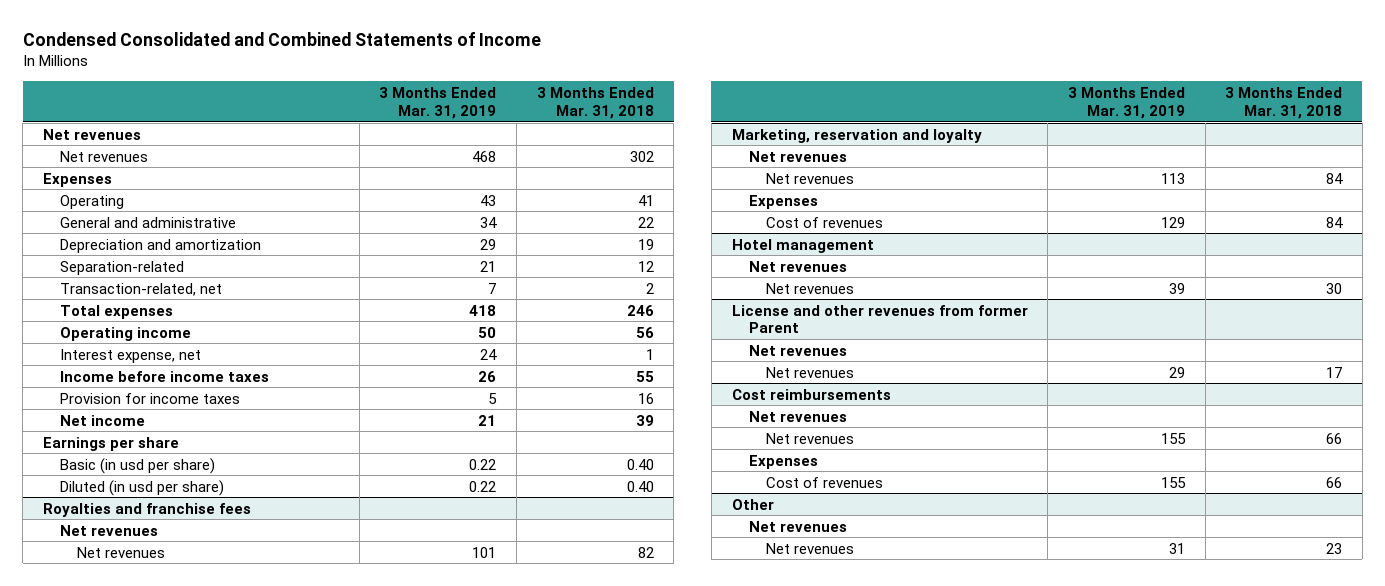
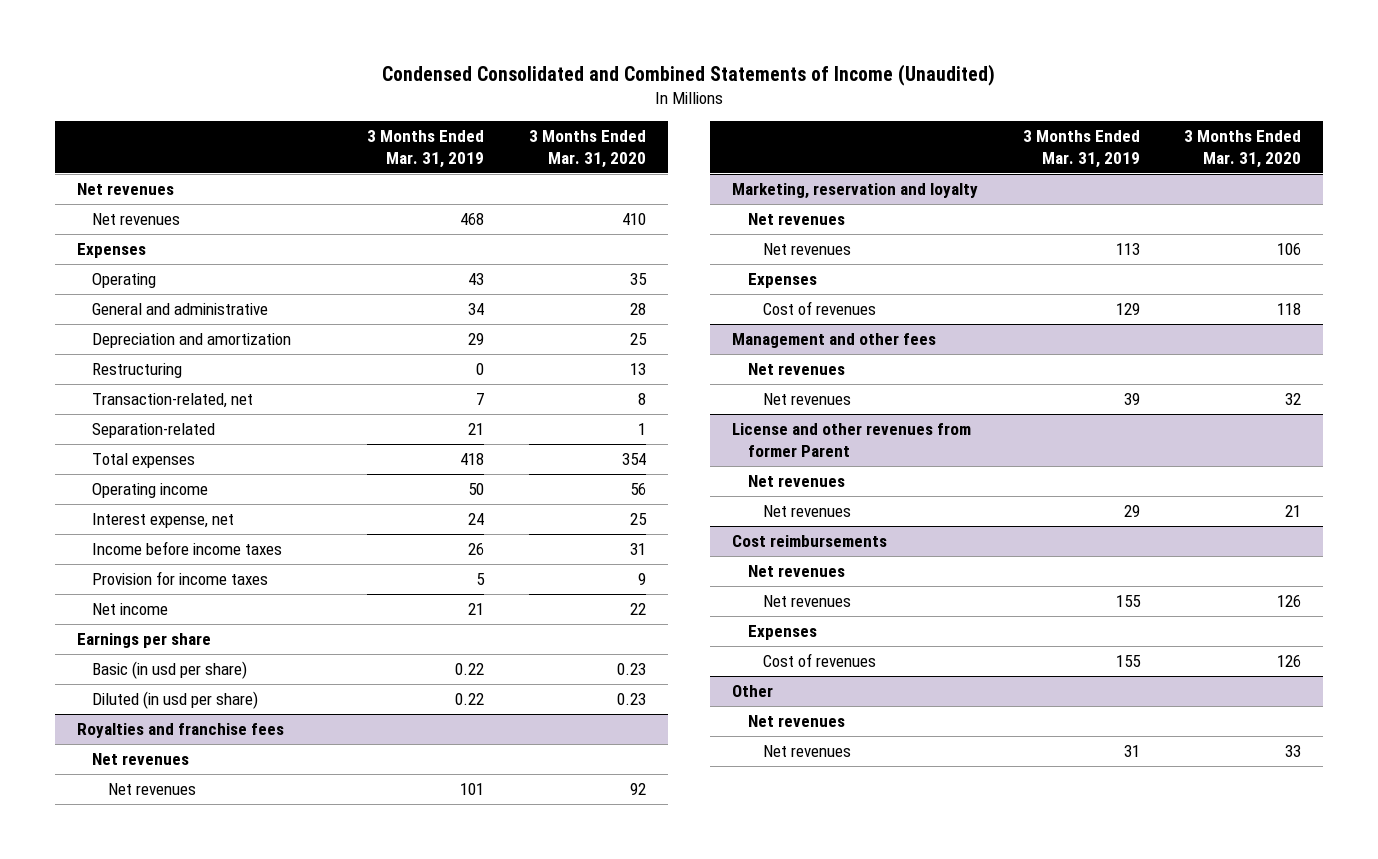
- Condensed Consolidated and Combined Statements of Income
+ Condensed Consolidated and Combined Statements of Income (Unaudited)
- | 3 Months Ended Mar. 31, 2019 | 3 Months Ended Mar. 31, 2018
+ | 3 Months Ended Mar. 31, 2019 | 3 Months Ended Mar. 31, 2020
+ Restructuring | 0 | 13
moved down: Separation-related | 21 | 1
- Hotel management
+ Management and other fees

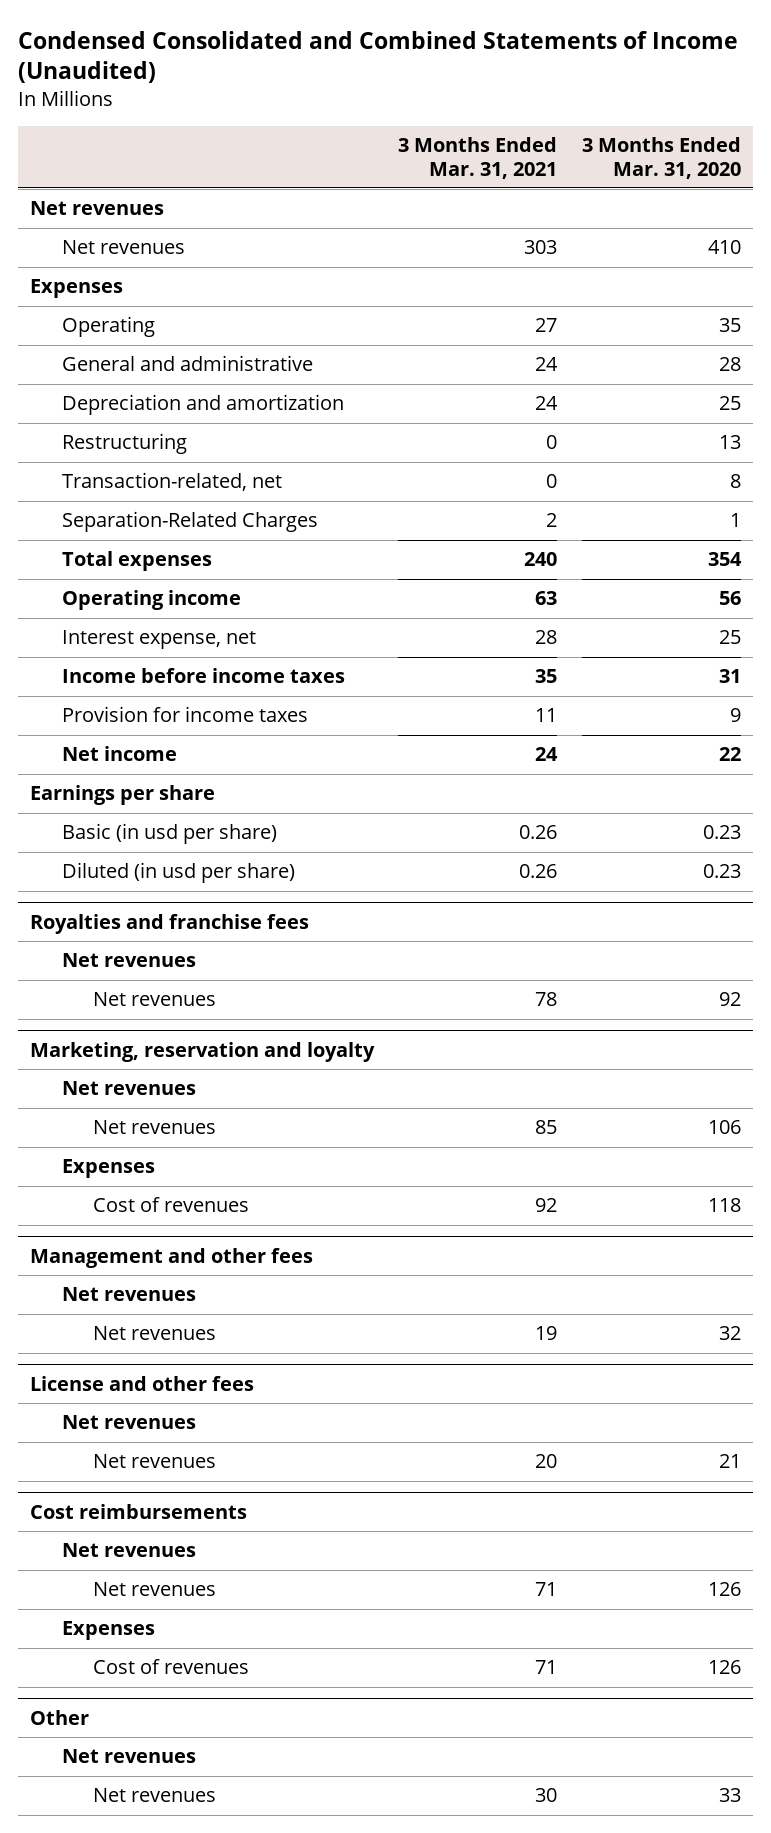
- | 3 Months Ended Mar. 31, 2019 | 3 Months Ended Mar. 31, 2020
+ | 3 Months Ended Mar. 31, 2021 | 3 Months Ended Mar. 31, 2020
- Separation-related | 21 | 1
+ Separation-Related Charges | 2 | 1
- License and other revenues from former Parent
+ License and other fees

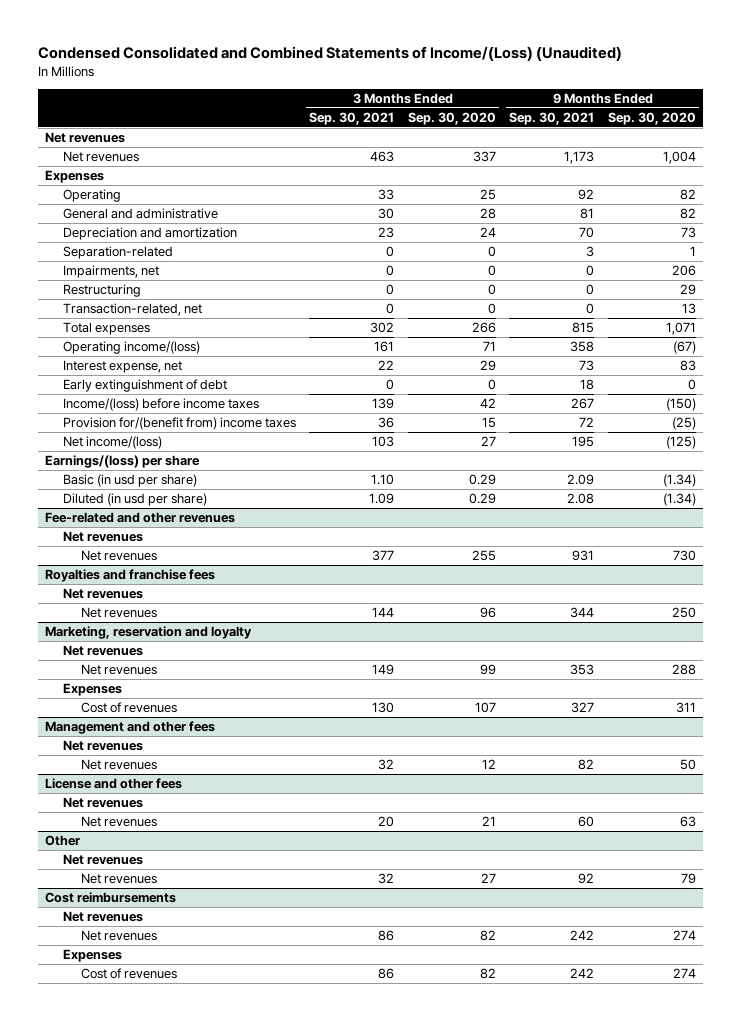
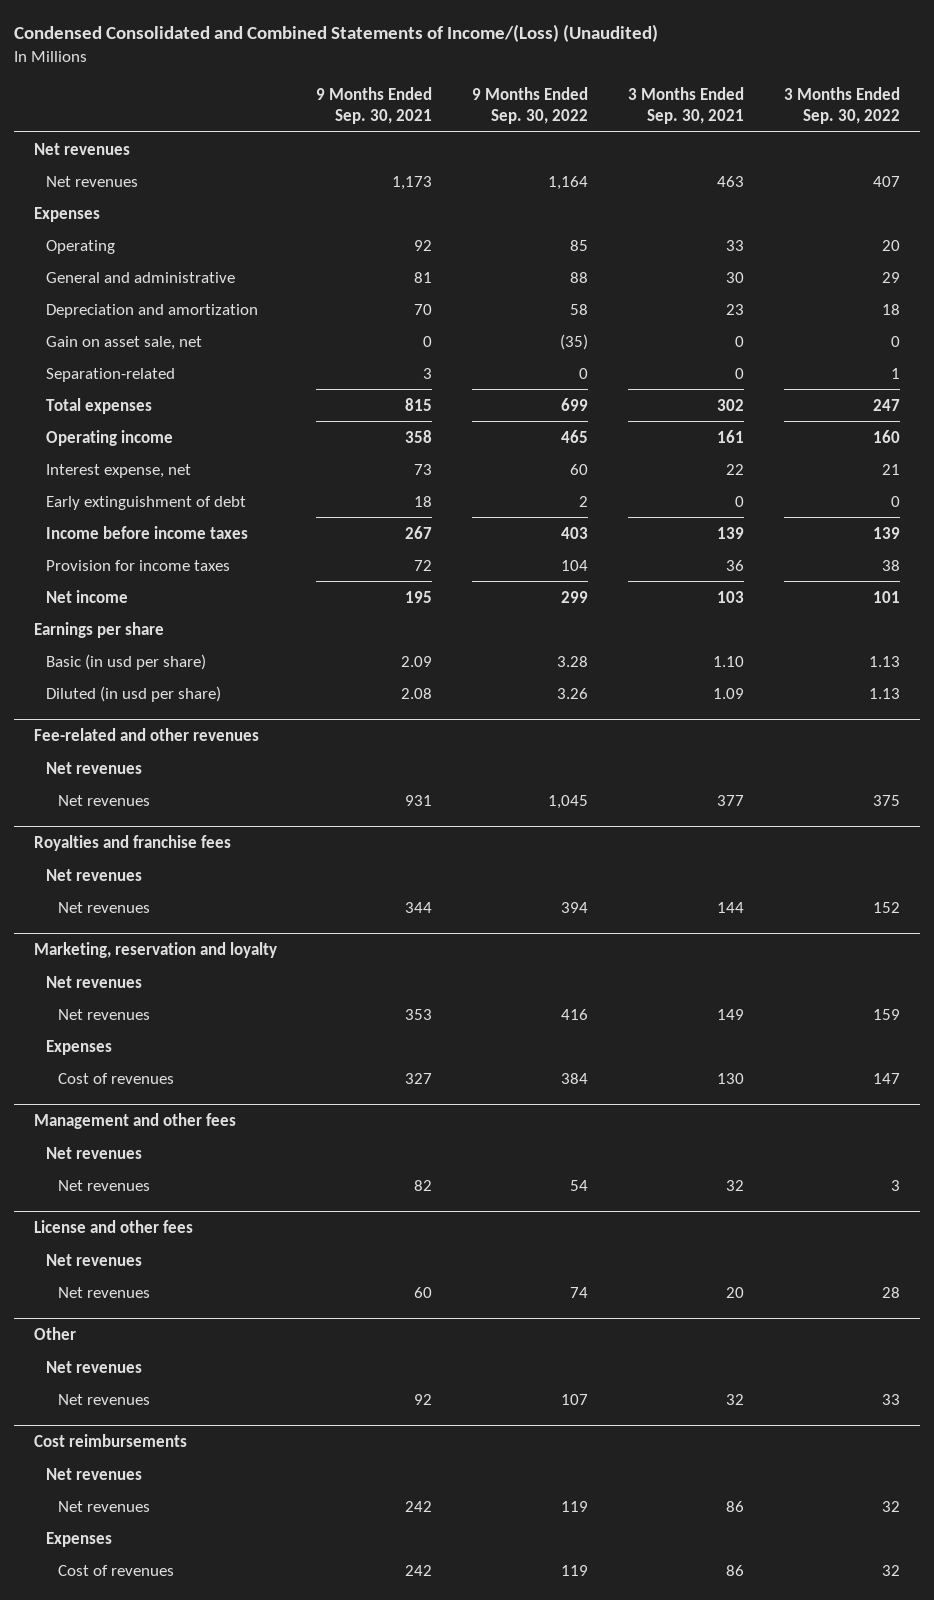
- | 3 Months Ended Sep. 30, 2021 | 3 Months Ended Sep. 30, 2020 | 9 Months Ended Sep. 30, 2021 | 9 Months Ended Sep. 30, 2020
+ | 9 Months Ended Sep. 30, 2021 | 9 Months Ended Sep. 30, 2022 | 3 Months Ended Sep. 30, 2021 | 3 Months Ended Sep. 30, 2022
+ Gain on asset sale, net | 0 | (35) | 0 | 0
- Impairments, net | 0 | 0 | 0 | 206
- Restructuring | 0 | 0 | 0 | 29
- Transaction-related, net | 0 | 0 | 0 | 13
- Operating income/(loss) | 161 | 71 | 358 | (67)
+ Operating income | 358 | 465 | 161 | 160
- Income/(loss) before income taxes | 139 | 42 | 267 | (150)
- Provision for/(benefit from) income taxes | 36 | 15 | 72 | (25)
- Net income/(loss) | 103 | 27 | 195 | (125)
- Earnings/(loss) per share
+ Income before income taxes | 267 | 403 | 139 | 139
+ Provision for income taxes | 72 | 104 | 36 | 38
+ Net income | 195 | 299 | 103 | 101
+ Earnings per share

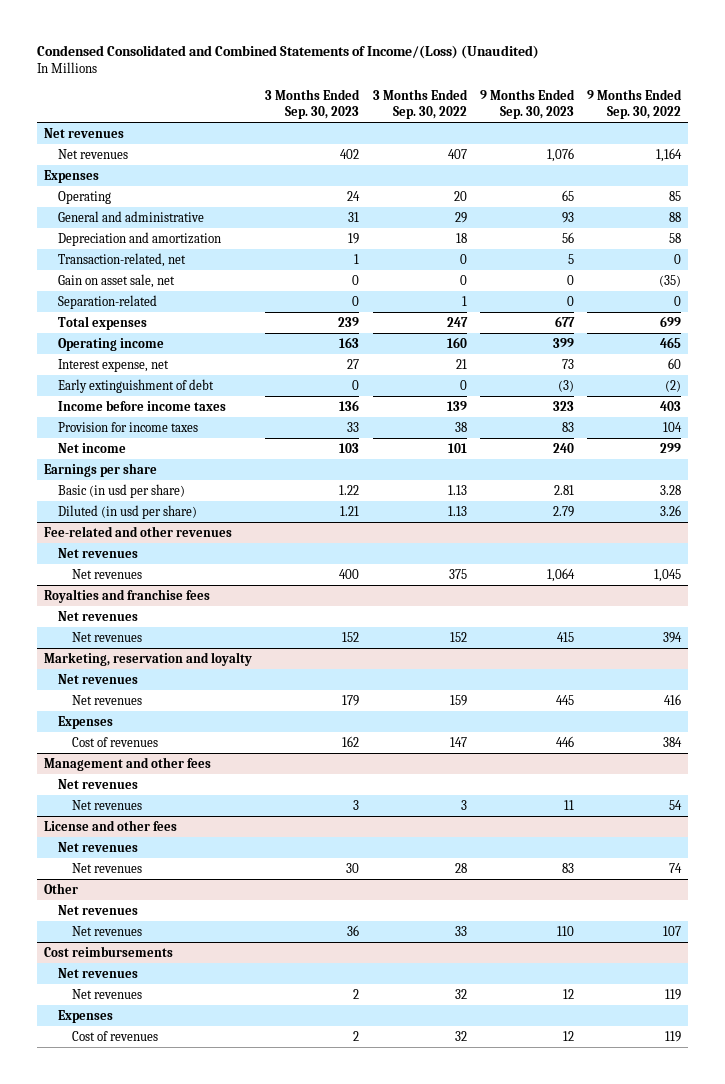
- | 9 Months Ended Sep. 30, 2021 | 9 Months Ended Sep. 30, 2022 | 3 Months Ended Sep. 30, 2021 | 3 Months Ended Sep. 30, 2022
+ | 3 Months Ended Sep. 30, 2023 | 3 Months Ended Sep. 30, 2022 | 9 Months Ended Sep. 30, 2023 | 9 Months Ended Sep. 30, 2022
+ Transaction-related, net | 1 | 0 | 5 | 0
- Early extinguishment of debt | 18 | 2 | 0 | 0
+ Early extinguishment of debt | 0 | 0 | (3) | (2)

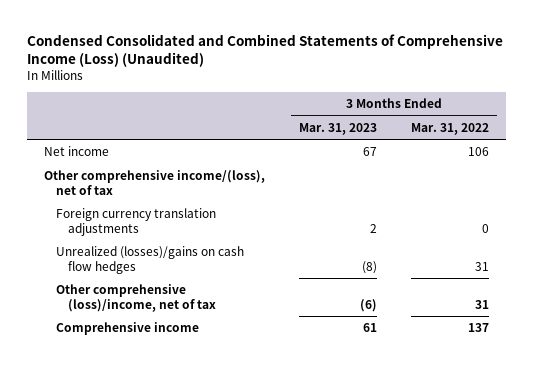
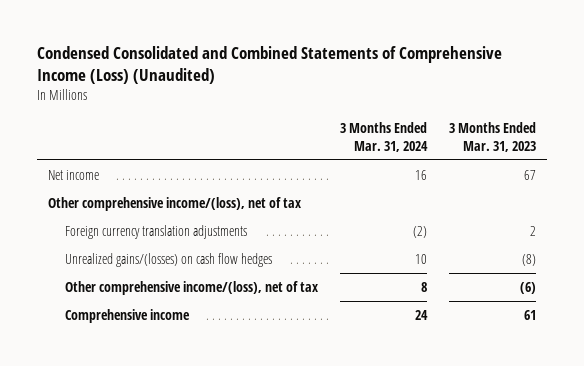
- | 3 Months Ended Mar. 31, 2023 | 3 Months Ended Mar. 31, 2022
+ | 3 Months Ended Mar. 31, 2024 | 3 Months Ended Mar. 31, 2023
- Unrealized (losses)/gains on cash flow hedges | (8) | 31
- Other comprehensive (loss)/income, net of tax | (6) | 31
+ Unrealized gains/(losses) on cash flow hedges | 10 | (8)
+ Other comprehensive income/(loss), net of tax | 8 | (6)

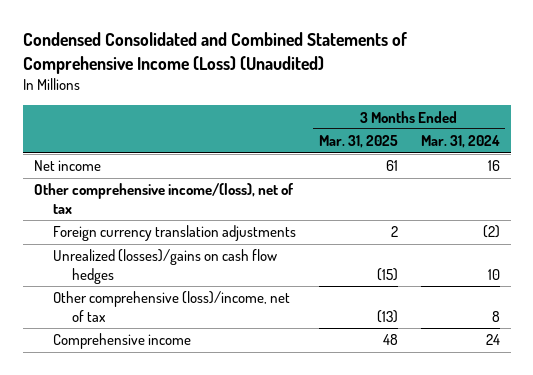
- | 3 Months Ended Mar. 31, 2024 | 3 Months Ended Mar. 31, 2023
+ | 3 Months Ended Mar. 31, 2025 | 3 Months Ended Mar. 31, 2024
- Unrealized gains/(losses) on cash flow hedges | 10 | (8)
- Other comprehensive income/(loss), net of tax | 8 | (6)
+ Unrealized (losses)/gains on cash flow hedges | (15) | 10
+ Other comprehensive (loss)/income, net of tax | (13) | 8

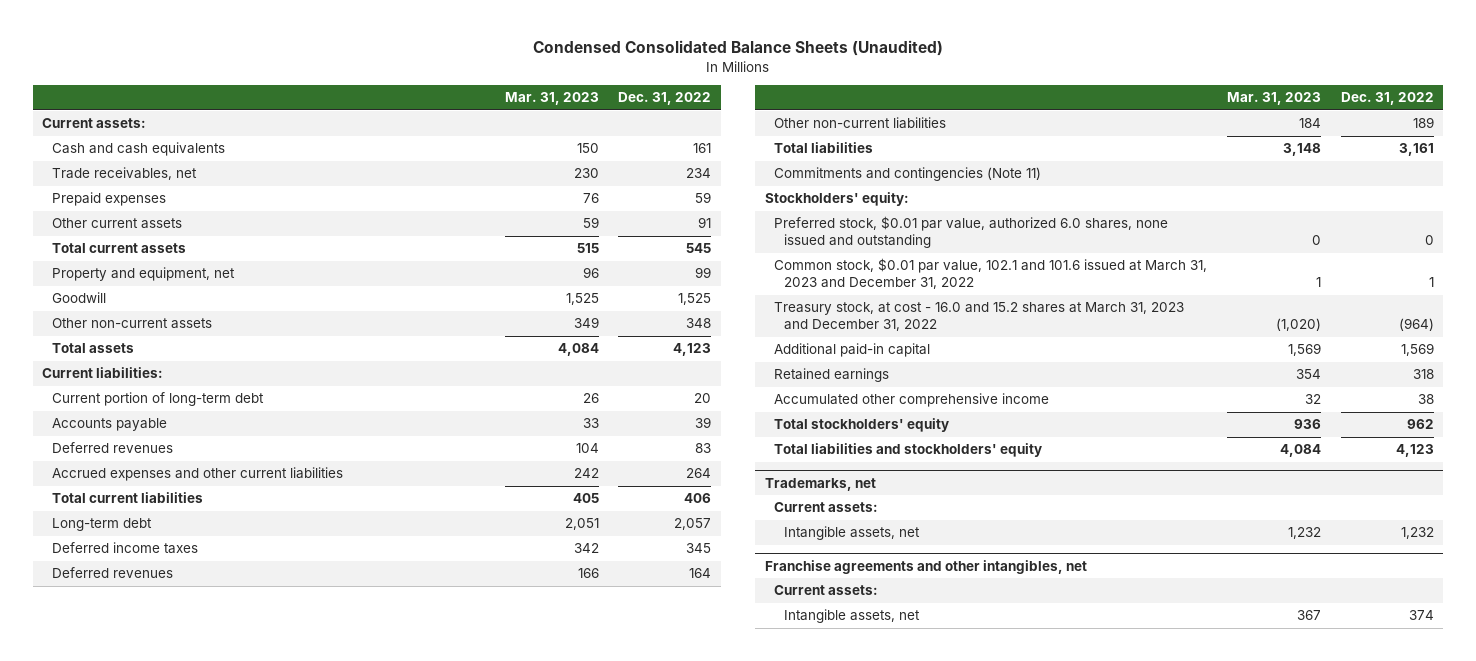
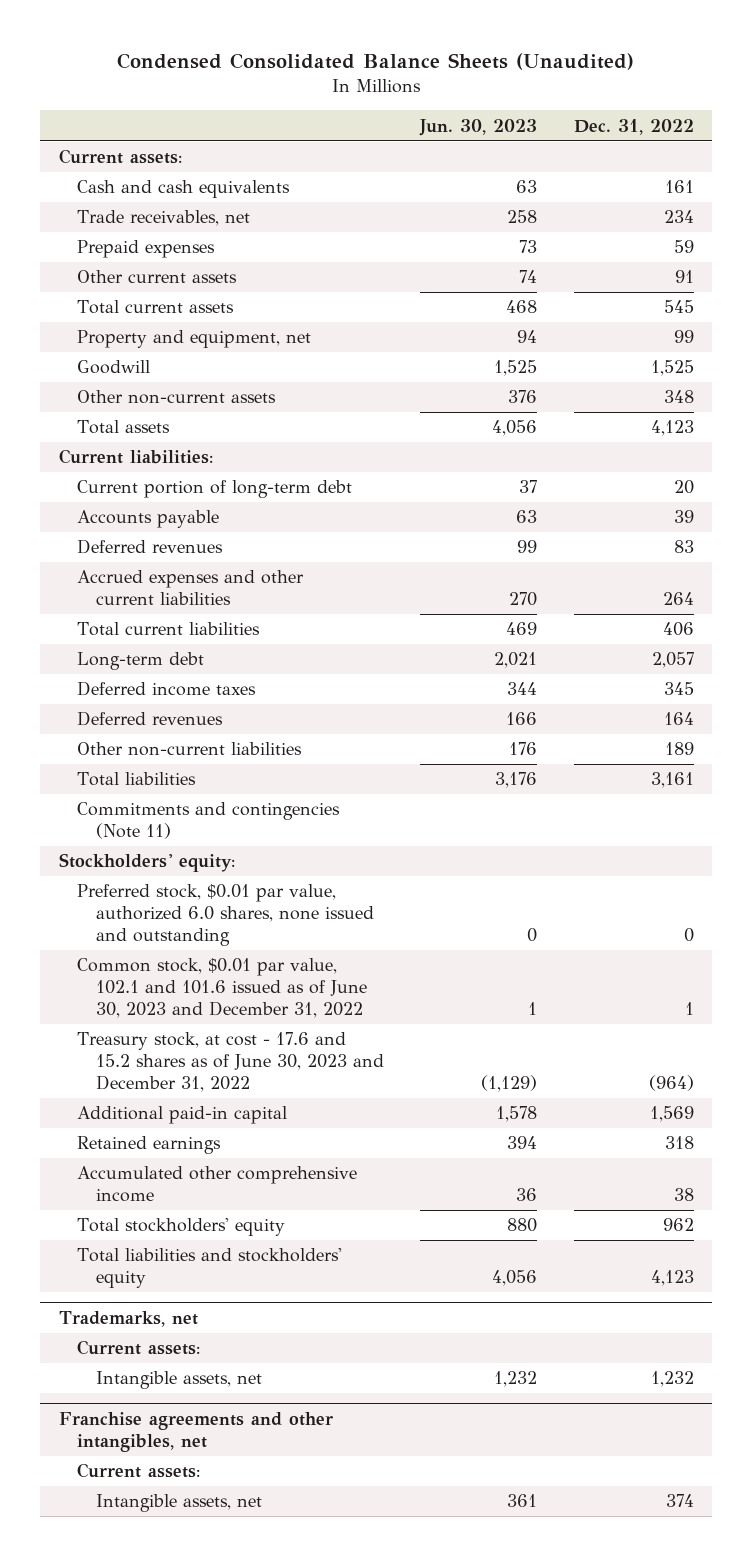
- | Mar. 31, 2023 | Dec. 31, 2022
+ | Jun. 30, 2023 | Dec. 31, 2022
- Common stock, $0.01 par value, 102.1 and 101.6 issued at March 31, 2023 and December 31, 2022 | 1 | 1
- Treasury stock, at cost - 16.0 and 15.2 shares at March 31, 2023 and December 31, 2022 | (1,020) | (964)
+ Common stock, $0.01 par value, 102.1 and 101.6 issued as of June 30, 2023 and December 31, 2022 | 1 | 1
+ Treasury stock, at cost - 17.6 and 15.2 shares as of June 30, 2023 and December 31, 2022 | (1,129) | (964)

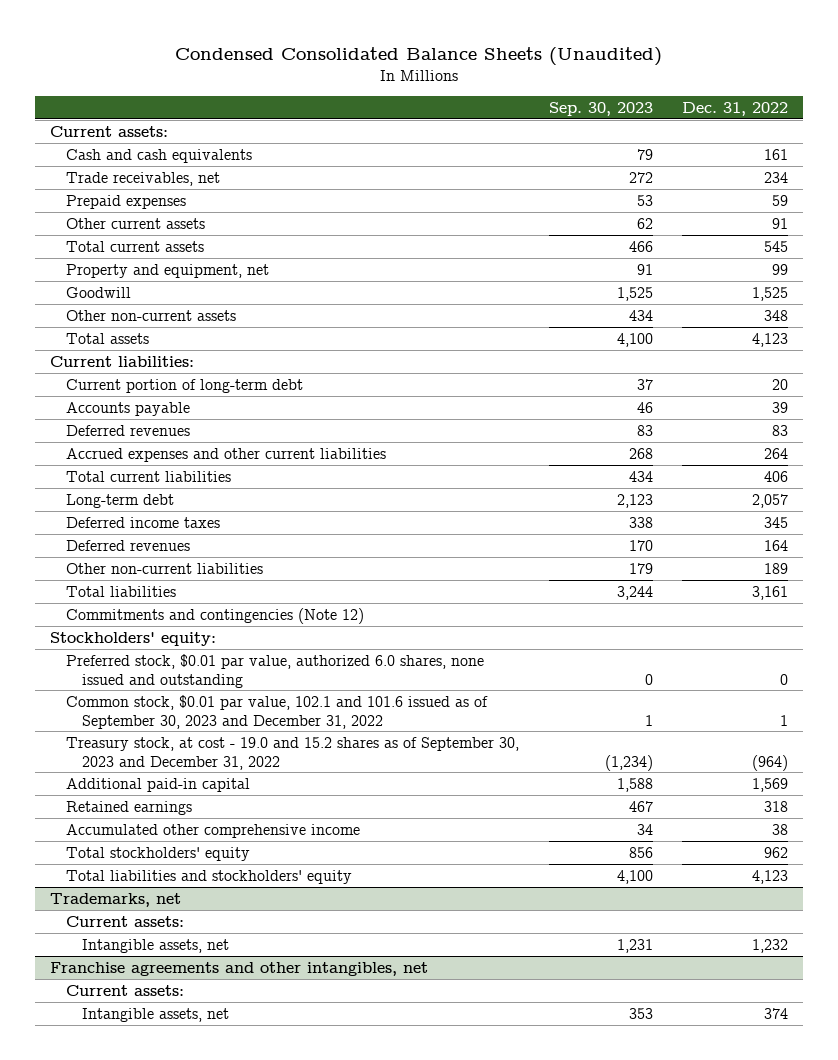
- | Jun. 30, 2023 | Dec. 31, 2022
+ | Sep. 30, 2023 | Dec. 31, 2022
- Commitments and contingencies (Note 11)
+ Commitments and contingencies (Note 12)
- Common stock, $0.01 par value, 102.1 and 101.6 issued as of June 30, 2023 and December 31, 2022 | 1 | 1
- Treasury stock, at cost - 17.6 and 15.2 shares as of June 30, 2023 and December 31, 2022 | (1,129) | (964)
+ Common stock, $0.01 par value, 102.1 and 101.6 issued as of September 30, 2023 and December 31, 2022 | 1 | 1
+ Treasury stock, at cost - 19.0 and 15.2 shares as of September 30, 2023 and December 31, 2022 | (1,234) | (964)

